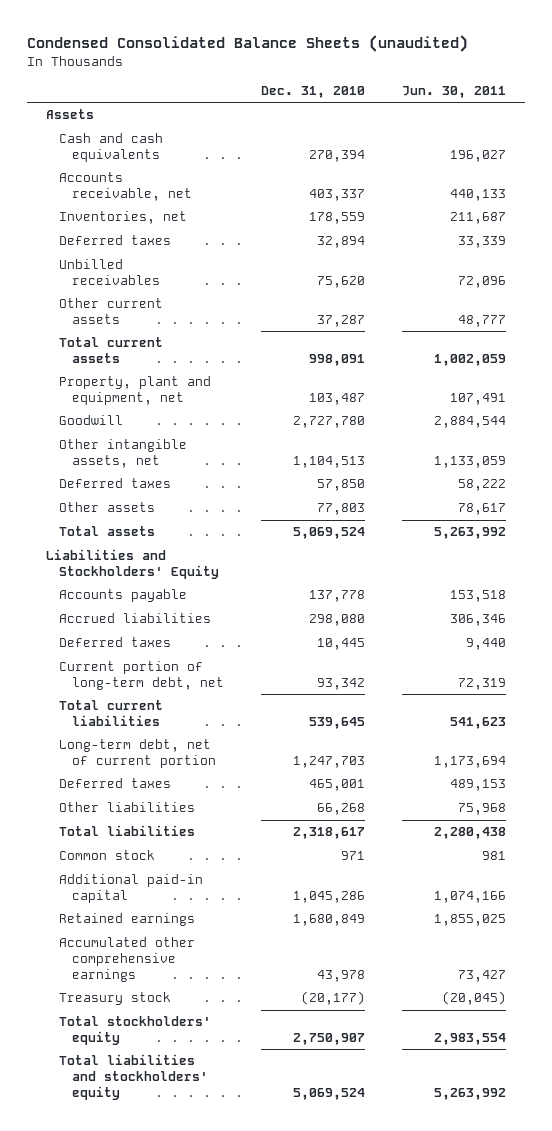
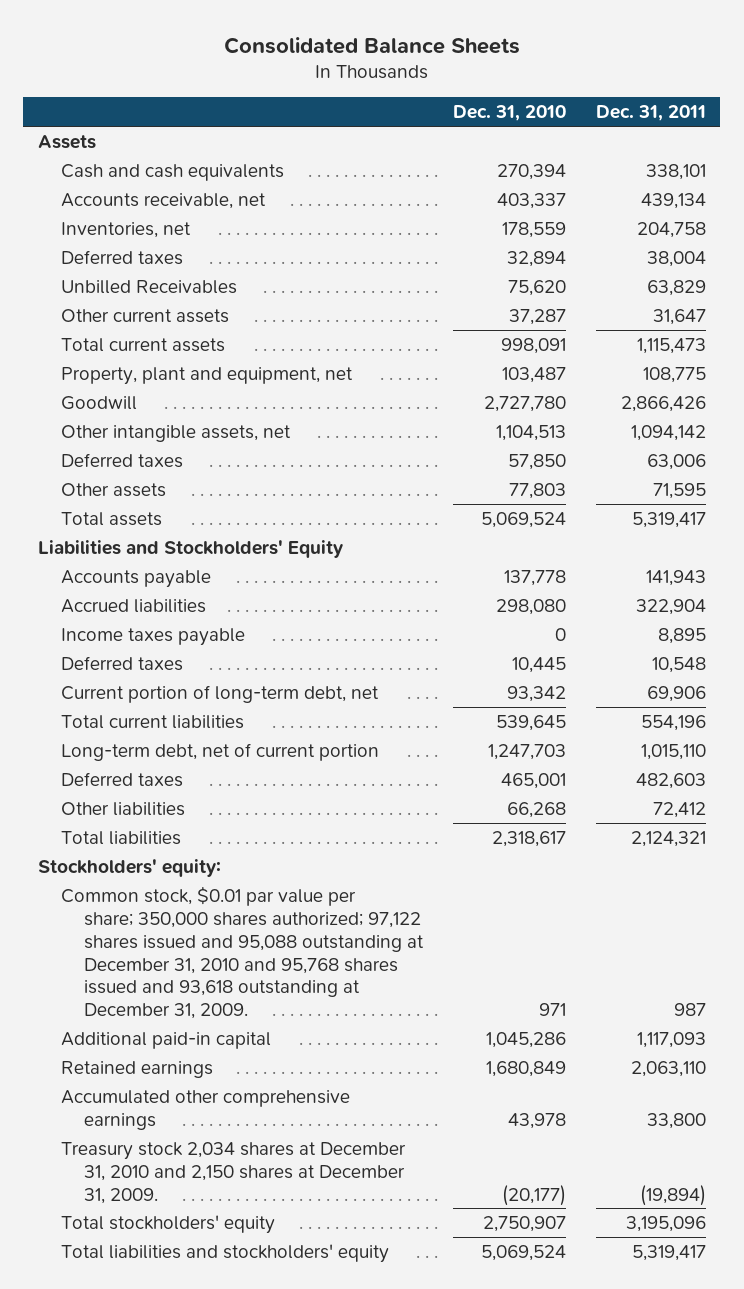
- Condensed Consolidated Balance Sheets (unaudited)
+ Consolidated Balance Sheets
- | Dec. 31, 2010 | Jun. 30, 2011
+ | Dec. 31, 2010 | Dec. 31, 2011
- Unbilled receivables | 75,620 | 72,096
+ Unbilled Receivables | 75,620 | 63,829
+ Income taxes payable | 0 | 8,895
- Common stock | 971 | 981
+ Stockholders' equity:
+ Common stock, $0.01 par value per share; 350,000 shares authorized; 97,122 shares issued and 95,088 outstanding at December 31, 2010 and 95,768 shares issued and 93,618 outstanding at December 31, 2009. | 971 | 987
- Treasury stock | (20,177) | (20,045)
+ Treasury stock 2,034 shares at December 31, 2010 and 2,150 shares at December 31, 2009. | (20,177) | (19,894)

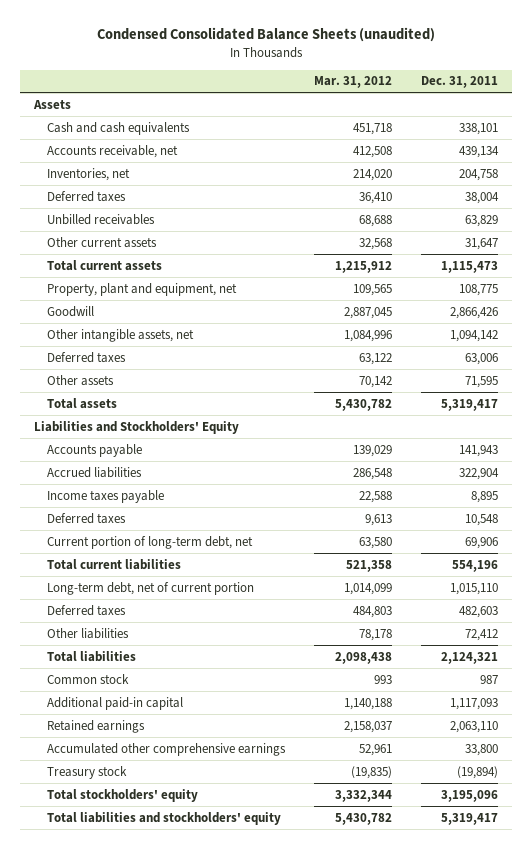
- Consolidated Balance Sheets
+ Condensed Consolidated Balance Sheets (unaudited)
- | Dec. 31, 2010 | Dec. 31, 2011
+ | Mar. 31, 2012 | Dec. 31, 2011
- Unbilled Receivables | 75,620 | 63,829
+ Unbilled receivables | 68,688 | 63,829
- Stockholders' equity:
- Common stock, $0.01 par value per share; 350,000 shares authorized; 97,122 shares issued and 95,088 outstanding at December 31, 2010 and 95,768 shares issued and 93,618 outstanding at December 31, 2009. | 971 | 987
+ Common stock | 993 | 987
- Treasury stock 2,034 shares at December 31, 2010 and 2,150 shares at December 31, 2009. | (20,177) | (19,894)
+ Treasury stock | (19,835) | (19,894)

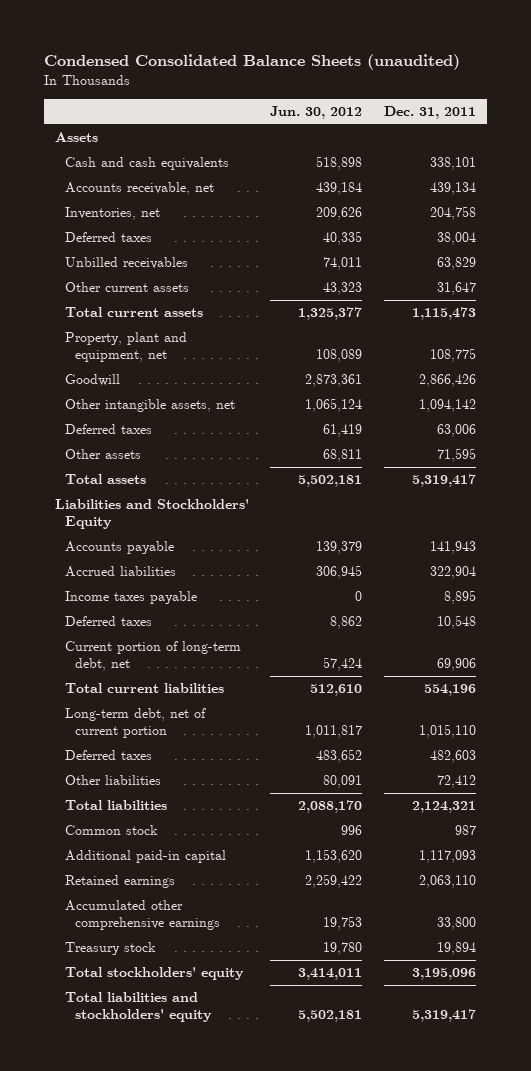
- | Mar. 31, 2012 | Dec. 31, 2011
+ | Jun. 30, 2012 | Dec. 31, 2011
- Treasury stock | (19,835) | (19,894)
+ Treasury stock | 19,780 | 19,894

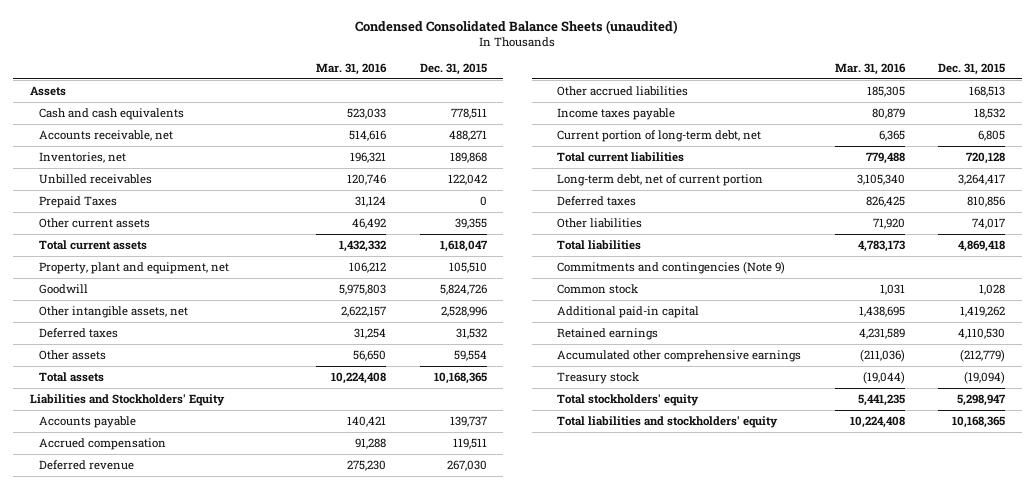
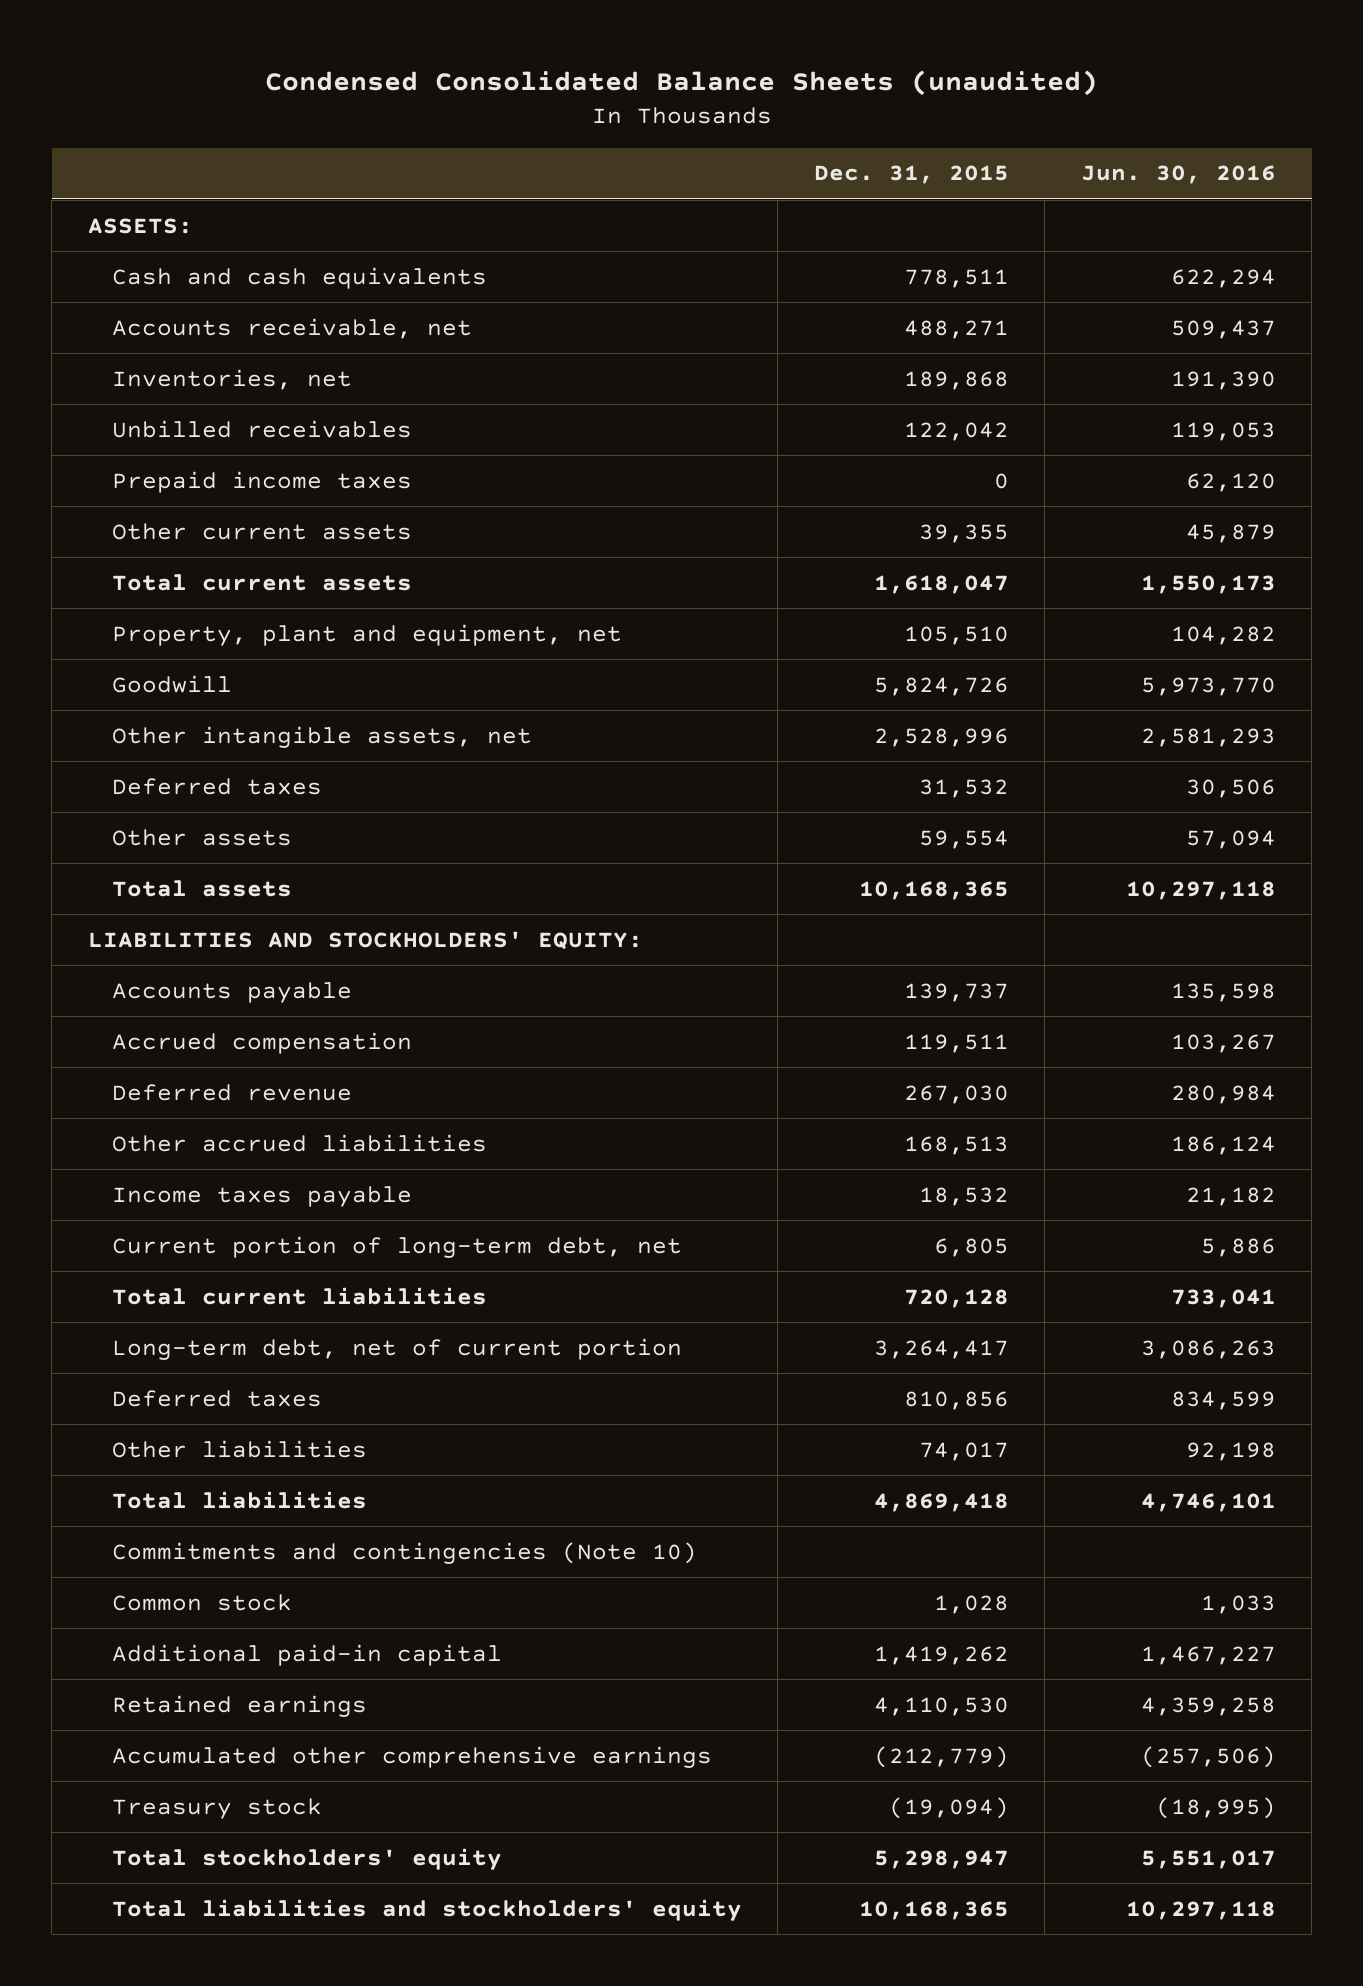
- | Mar. 31, 2016 | Dec. 31, 2015
+ | Dec. 31, 2015 | Jun. 30, 2016
- Assets
+ ASSETS:
- Prepaid Taxes | 31,124 | 0
+ Prepaid income taxes | 0 | 62,120
- Liabilities and Stockholders' Equity
+ LIABILITIES AND STOCKHOLDERS' EQUITY:
- Commitments and contingencies (Note 9)
+ Commitments and contingencies (Note 10)

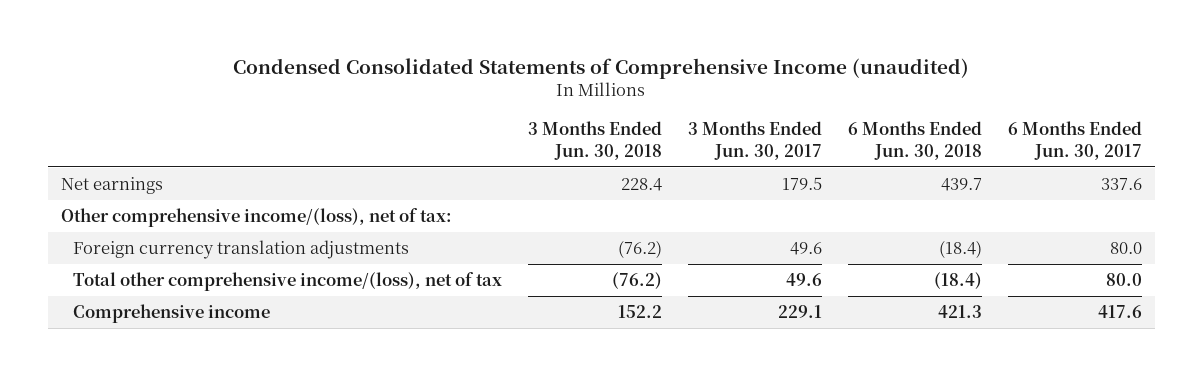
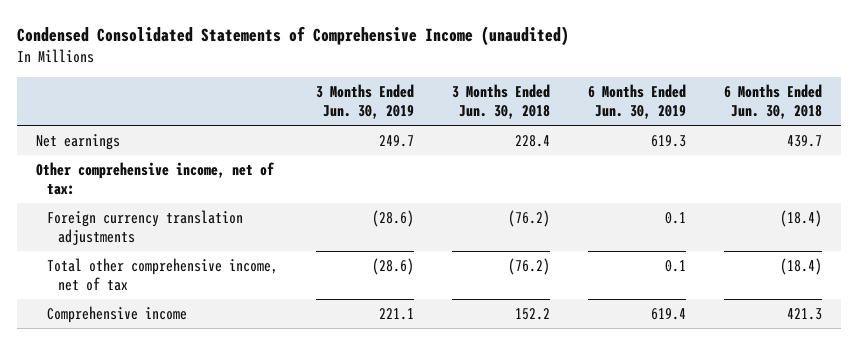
- | 3 Months Ended Jun. 30, 2018 | 3 Months Ended Jun. 30, 2017 | 6 Months Ended Jun. 30, 2018 | 6 Months Ended Jun. 30, 2017
+ | 3 Months Ended Jun. 30, 2019 | 3 Months Ended Jun. 30, 2018 | 6 Months Ended Jun. 30, 2019 | 6 Months Ended Jun. 30, 2018
- Other comprehensive income/(loss), net of tax:
+ Other comprehensive income, net of tax:
- Total other comprehensive income/(loss), net of tax | (76.2) | 49.6 | (18.4) | 80.0
+ Total other comprehensive income, net of tax | (28.6) | (76.2) | 0.1 | (18.4)

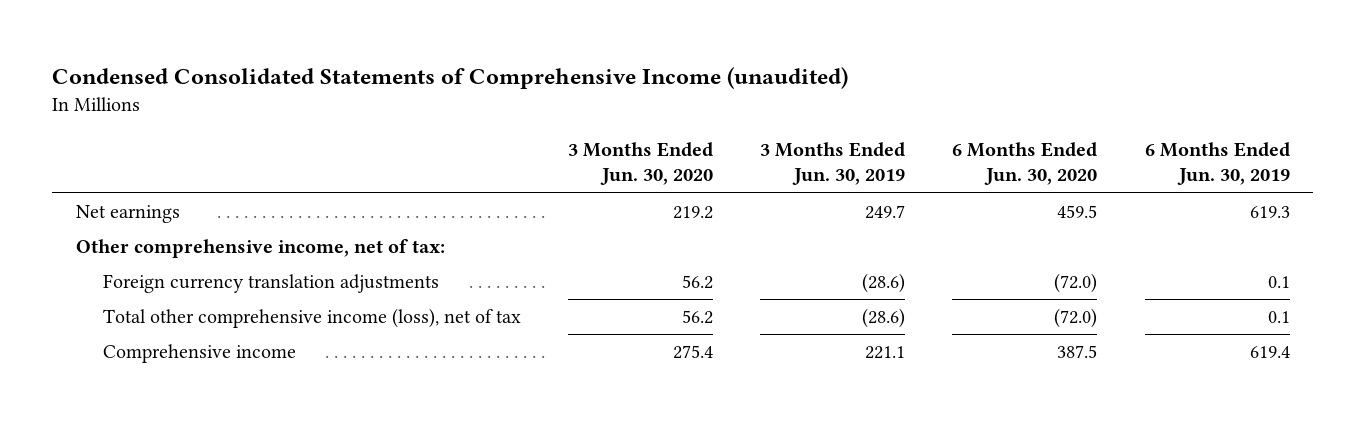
- | 3 Months Ended Jun. 30, 2019 | 3 Months Ended Jun. 30, 2018 | 6 Months Ended Jun. 30, 2019 | 6 Months Ended Jun. 30, 2018
+ | 3 Months Ended Jun. 30, 2020 | 3 Months Ended Jun. 30, 2019 | 6 Months Ended Jun. 30, 2020 | 6 Months Ended Jun. 30, 2019
- Total other comprehensive income, net of tax | (28.6) | (76.2) | 0.1 | (18.4)
+ Total other comprehensive income (loss), net of tax | 56.2 | (28.6) | (72.0) | 0.1

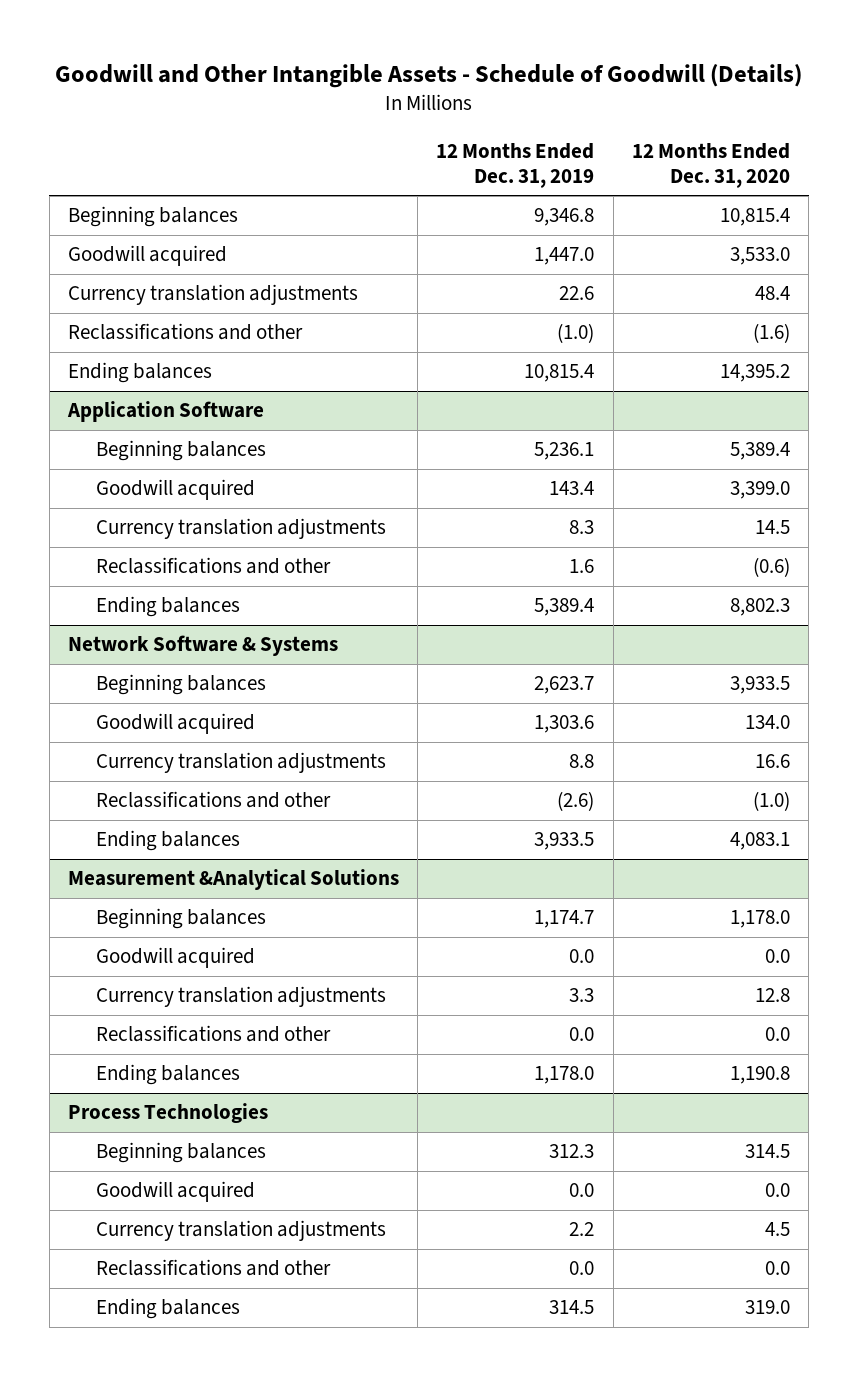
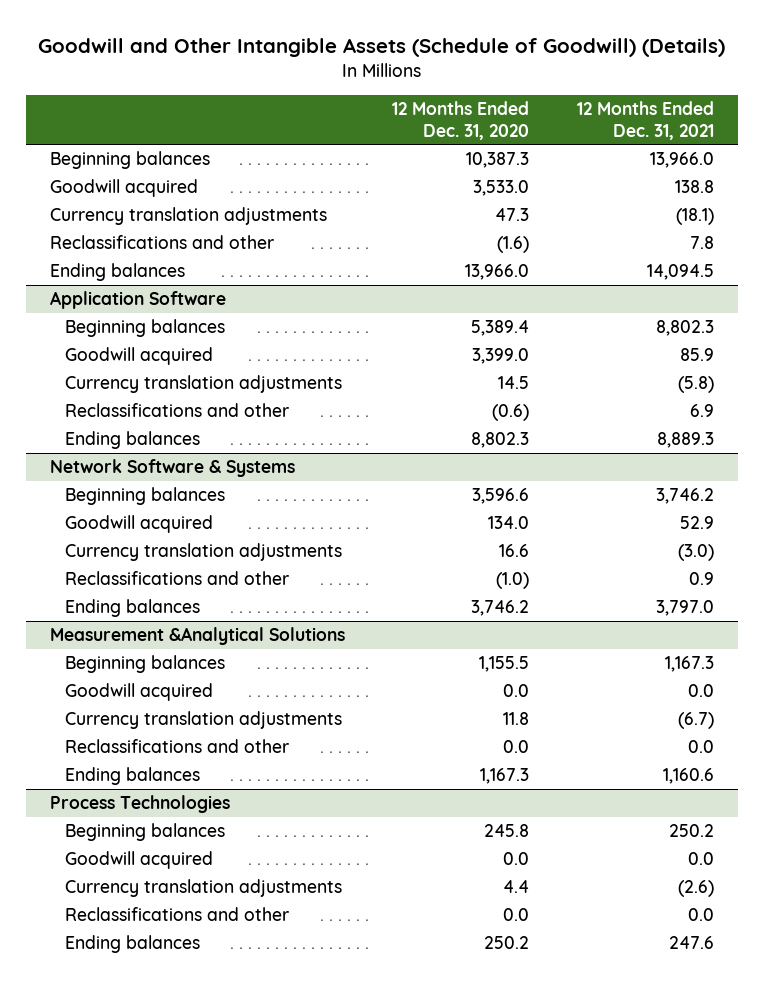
- Goodwill and Other Intangible Assets - Schedule of Goodwill (Details)
+ Goodwill and Other Intangible Assets (Schedule of Goodwill) (Details)
- | 12 Months Ended Dec. 31, 2019 | 12 Months Ended Dec. 31, 2020
+ | 12 Months Ended Dec. 31, 2020 | 12 Months Ended Dec. 31, 2021
- Beginning balances | 9,346.8 | 10,815.4
+ Beginning balances | 10,387.3 | 13,966.0
- Currency translation adjustments | 22.6 | 48.4
+ Currency translation adjustments | 47.3 | (18.1)
- Ending balances | 10,815.4 | 14,395.2
+ Ending balances | 13,966.0 | 14,094.5
@ Network Software & Systems
- Beginning balances | 2,623.7 | 3,933.5
+ Beginning balances | 3,596.6 | 3,746.2
- Ending balances | 3,933.5 | 4,083.1
+ Ending balances | 3,746.2 | 3,797.0
@ Measurement &Analytical Solutions
- Beginning balances | 1,174.7 | 1,178.0
+ Beginning balances | 1,155.5 | 1,167.3
- Currency translation adjustments | 3.3 | 12.8
+ Currency translation adjustments | 11.8 | (6.7)
- Ending balances | 1,178.0 | 1,190.8
+ Ending balances | 1,167.3 | 1,160.6
@ Process Technologies
- Beginning balances | 312.3 | 314.5
+ Beginning balances | 245.8 | 250.2
- Currency translation adjustments | 2.2 | 4.5
+ Currency translation adjustments | 4.4 | (2.6)
- Ending balances | 314.5 | 319.0
+ Ending balances | 250.2 | 247.6

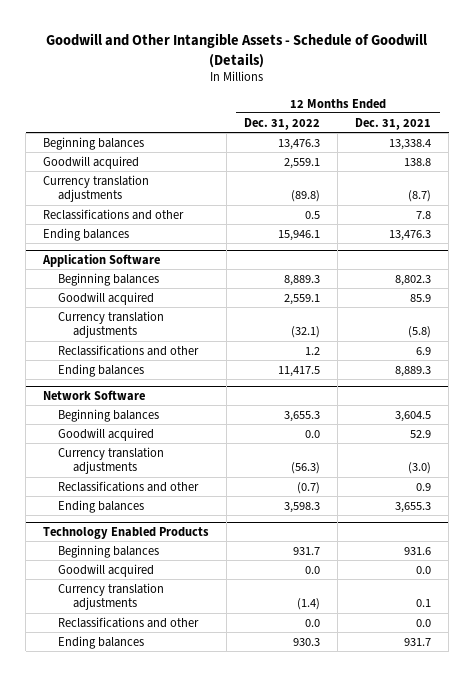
- Goodwill and Other Intangible Assets (Schedule of Goodwill) (Details)
+ Goodwill and Other Intangible Assets - Schedule of Goodwill (Details)
- | 12 Months Ended Dec. 31, 2020 | 12 Months Ended Dec. 31, 2021
+ | 12 Months Ended Dec. 31, 2022 | 12 Months Ended Dec. 31, 2021
- Beginning balances | 10,387.3 | 13,966.0
+ Beginning balances | 13,476.3 | 13,338.4
- Currency translation adjustments | 47.3 | (18.1)
+ Currency translation adjustments | (89.8) | (8.7)
- Ending balances | 13,966.0 | 14,094.5
+ Ending balances | 15,946.1 | 13,476.3
- Network Software & Systems
- Beginning balances | 3,596.6 | 3,746.2
+ Network Software
+ Beginning balances | 3,655.3 | 3,604.5
- Ending balances | 3,746.2 | 3,797.0
- Measurement &Analytical Solutions
- Beginning balances | 1,155.5 | 1,167.3
- Goodwill acquired | 0.0 | 0.0
- Currency translation adjustments | 11.8 | (6.7)
- Reclassifications and other | 0.0 | 0.0
- Ending balances | 1,167.3 | 1,160.6
- Process Technologies
- Beginning balances | 245.8 | 250.2
+ Ending balances | 3,598.3 | 3,655.3
+ Technology Enabled Products
+ Beginning balances | 931.7 | 931.6
- Currency translation adjustments | 4.4 | (2.6)
+ Currency translation adjustments | (1.4) | 0.1
- Ending balances | 250.2 | 247.6
+ Ending balances | 930.3 | 931.7

